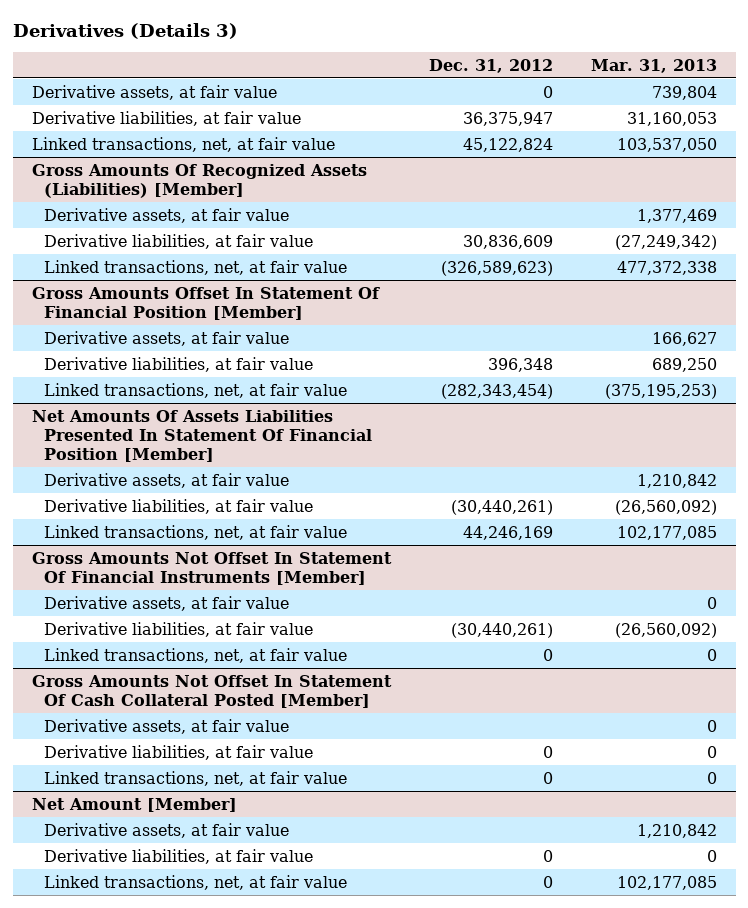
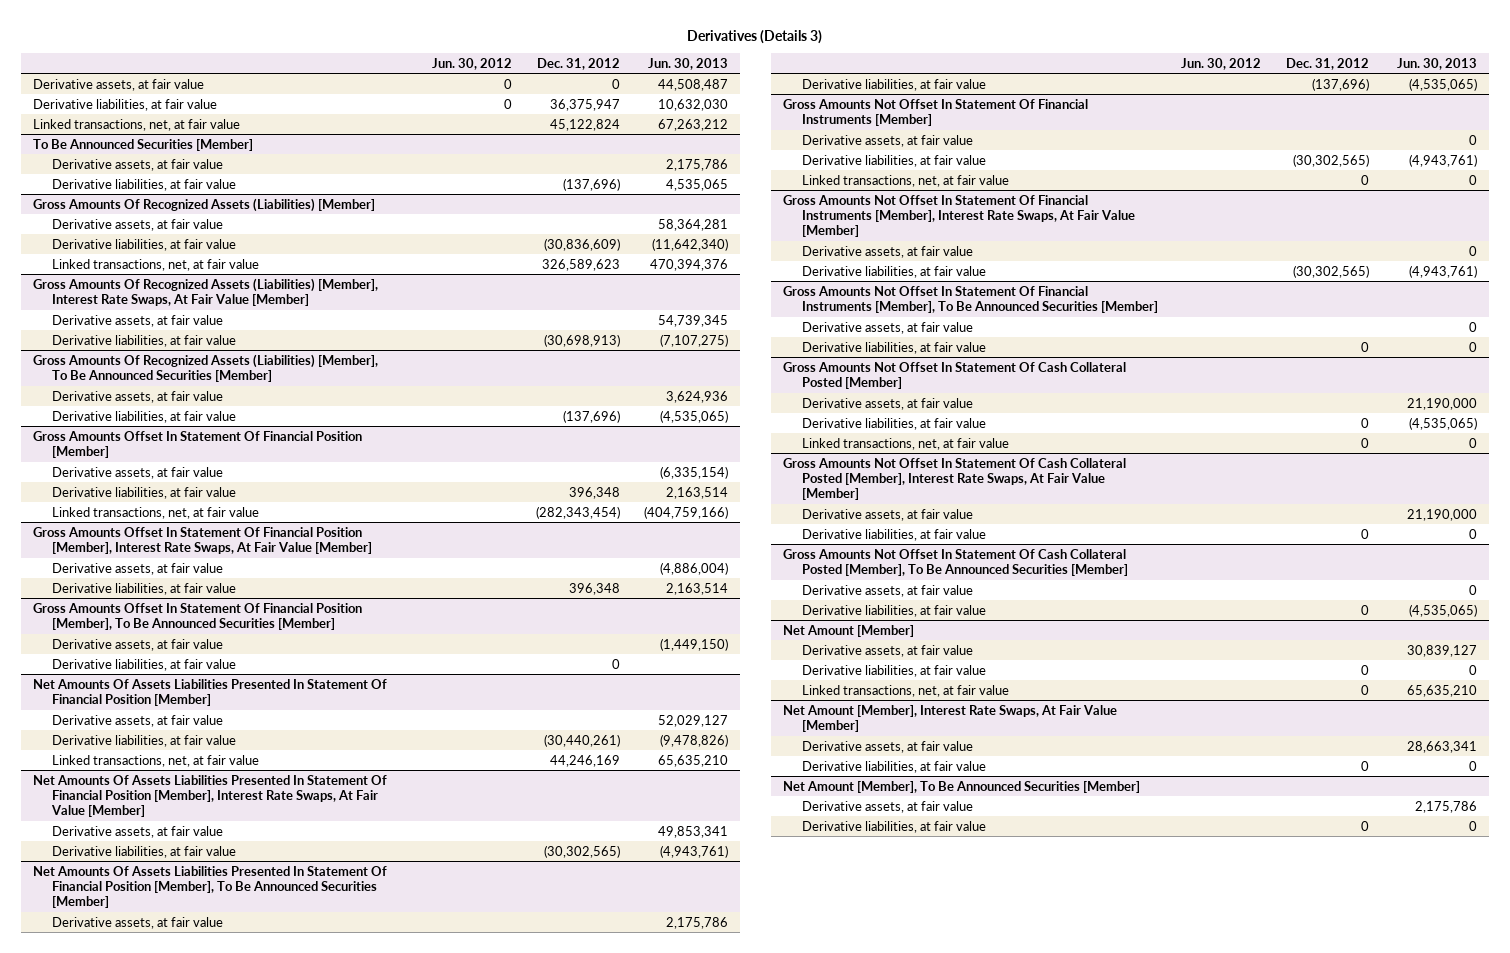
- | Dec. 31, 2012 | Mar. 31, 2013
+ | Jun. 30, 2012 | Dec. 31, 2012 | Jun. 30, 2013
+ To Be Announced Securities [Member]
+ Derivative assets, at fair value | | | 2,175,786
+ Derivative liabilities, at fair value | | (137,696) | 4,535,065
@ Gross Amounts Of Recognized Assets (Liabilities) [Member]
- Derivative liabilities, at fair value | 30,836,609 | (27,249,342)
- Linked transactions, net, at fair value | (326,589,623) | 477,372,338
+ Derivative liabilities, at fair value | | (30,836,609) | (11,642,340)
+ Linked transactions, net, at fair value | | 326,589,623 | 470,394,376
+ Gross Amounts Of Recognized Assets (Liabilities) [Member], Interest Rate Swaps, At Fair Value [Member]
+ Derivative assets, at fair value | | | 54,739,345
+ Derivative liabilities, at fair value | | (30,698,913) | (7,107,275)
+ Gross Amounts Of Recognized Assets (Liabilities) [Member], To Be Announced Securities [Member]
+ Derivative assets, at fair value | | | 3,624,936
+ Derivative liabilities, at fair value | | (137,696) | (4,535,065)
+ Gross Amounts Offset In Statement Of Financial Position [Member], Interest Rate Swaps, At Fair Value [Member]
+ Derivative assets, at fair value | | | (4,886,004)
+ Derivative liabilities, at fair value | | 396,348 | 2,163,514
+ Gross Amounts Offset In Statement Of Financial Position [Member], To Be Announced Securities [Member]
+ Derivative assets, at fair value | | | (1,449,150)
+ Derivative liabilities, at fair value | | 0 |
+ Net Amounts Of Assets Liabilities Presented In Statement Of Financial Position [Member], Interest Rate Swaps, At Fair Value [Member]
+ Derivative assets, at fair value | | | 49,853,341
+ Derivative liabilities, at fair value | | (30,302,565) | (4,943,761)
+ Net Amounts Of Assets Liabilities Presented In Statement Of Financial Position [Member], To Be Announced Securities [Member]
+ Derivative assets, at fair value | | | 2,175,786
+ Derivative liabilities, at fair value | | (137,696) | (4,535,065)
@ Gross Amounts Not Offset In Statement Of Financial Instruments [Member]
- Derivative liabilities, at fair value | (30,440,261) | (26,560,092)
+ Derivative liabilities, at fair value | | (30,302,565) | (4,943,761)
+ Gross Amounts Not Offset In Statement Of Financial Instruments [Member], Interest Rate Swaps, At Fair Value [Member]
+ Derivative assets, at fair value | | | 0
+ Derivative liabilities, at fair value | | (30,302,565) | (4,943,761)
+ Gross Amounts Not Offset In Statement Of Financial Instruments [Member], To Be Announced Securities [Member]
+ Derivative assets, at fair value | | | 0
+ Derivative liabilities, at fair value | | 0 | 0
+ Gross Amounts Not Offset In Statement Of Cash Collateral Posted [Member], Interest Rate Swaps, At Fair Value [Member]
+ Derivative assets, at fair value | | | 21,190,000
+ Derivative liabilities, at fair value | | 0 | 0
+ Gross Amounts Not Offset In Statement Of Cash Collateral Posted [Member], To Be Announced Securities [Member]
+ Derivative assets, at fair value | | | 0
+ Derivative liabilities, at fair value | | 0 | (4,535,065)
+ Net Amount [Member], Interest Rate Swaps, At Fair Value [Member]
+ Derivative assets, at fair value | | | 28,663,341
+ Derivative liabilities, at fair value | | 0 | 0
+ Net Amount [Member], To Be Announced Securities [Member]
+ Derivative assets, at fair value | | | 2,175,786
+ Derivative liabilities, at fair value | | 0 | 0

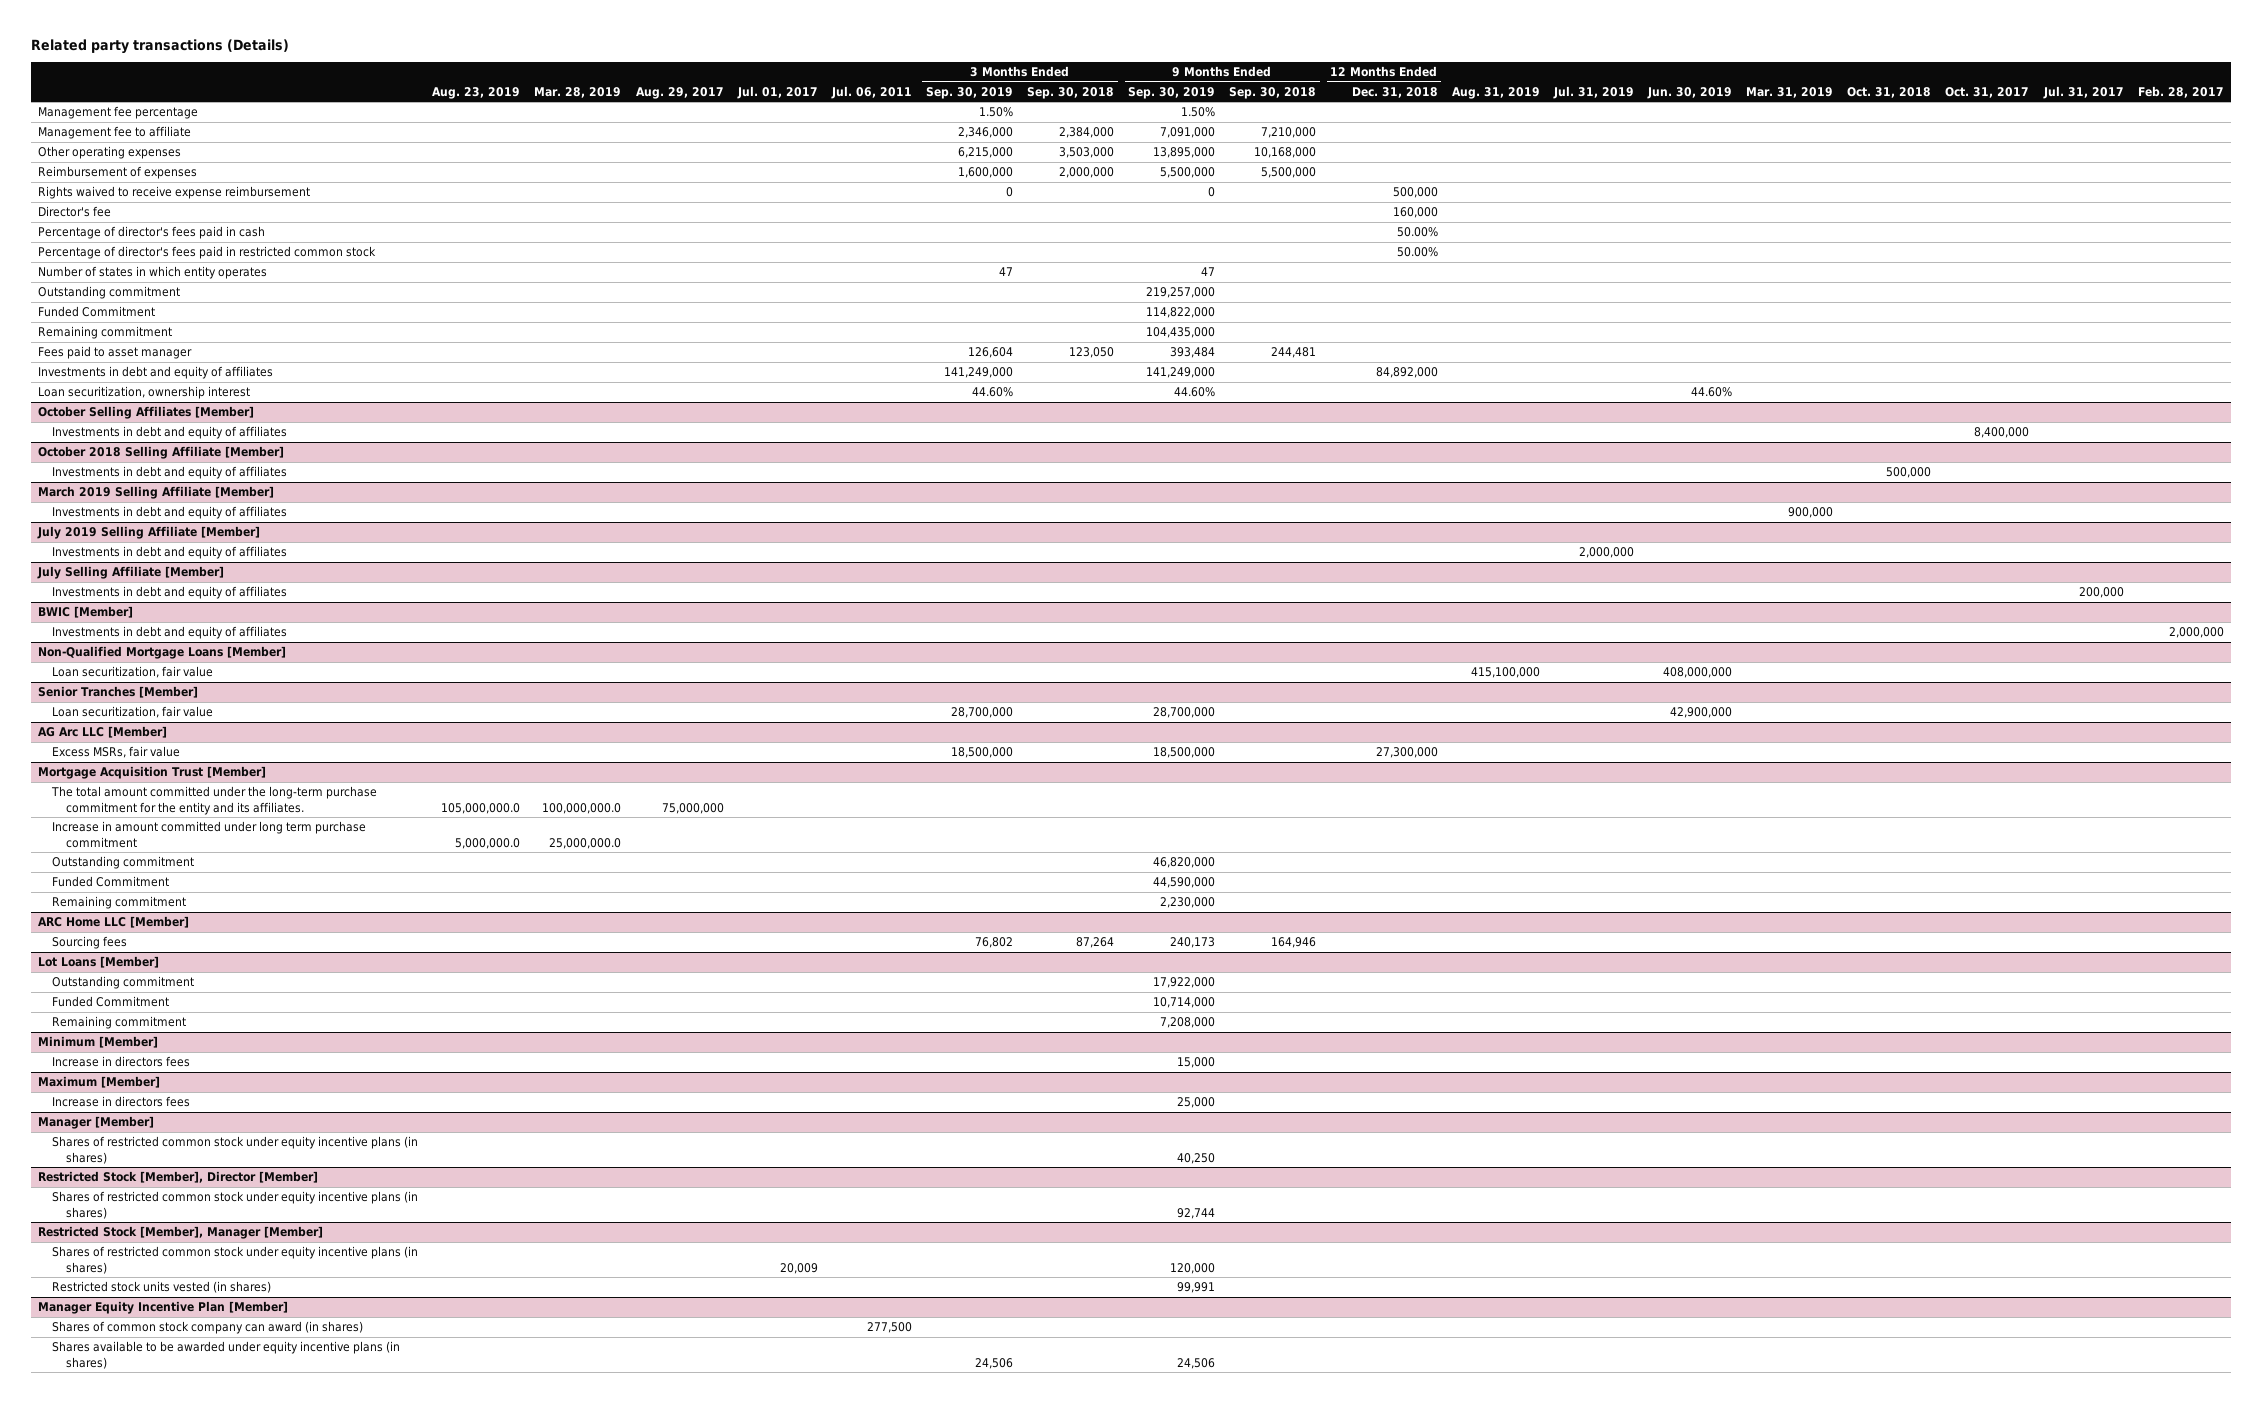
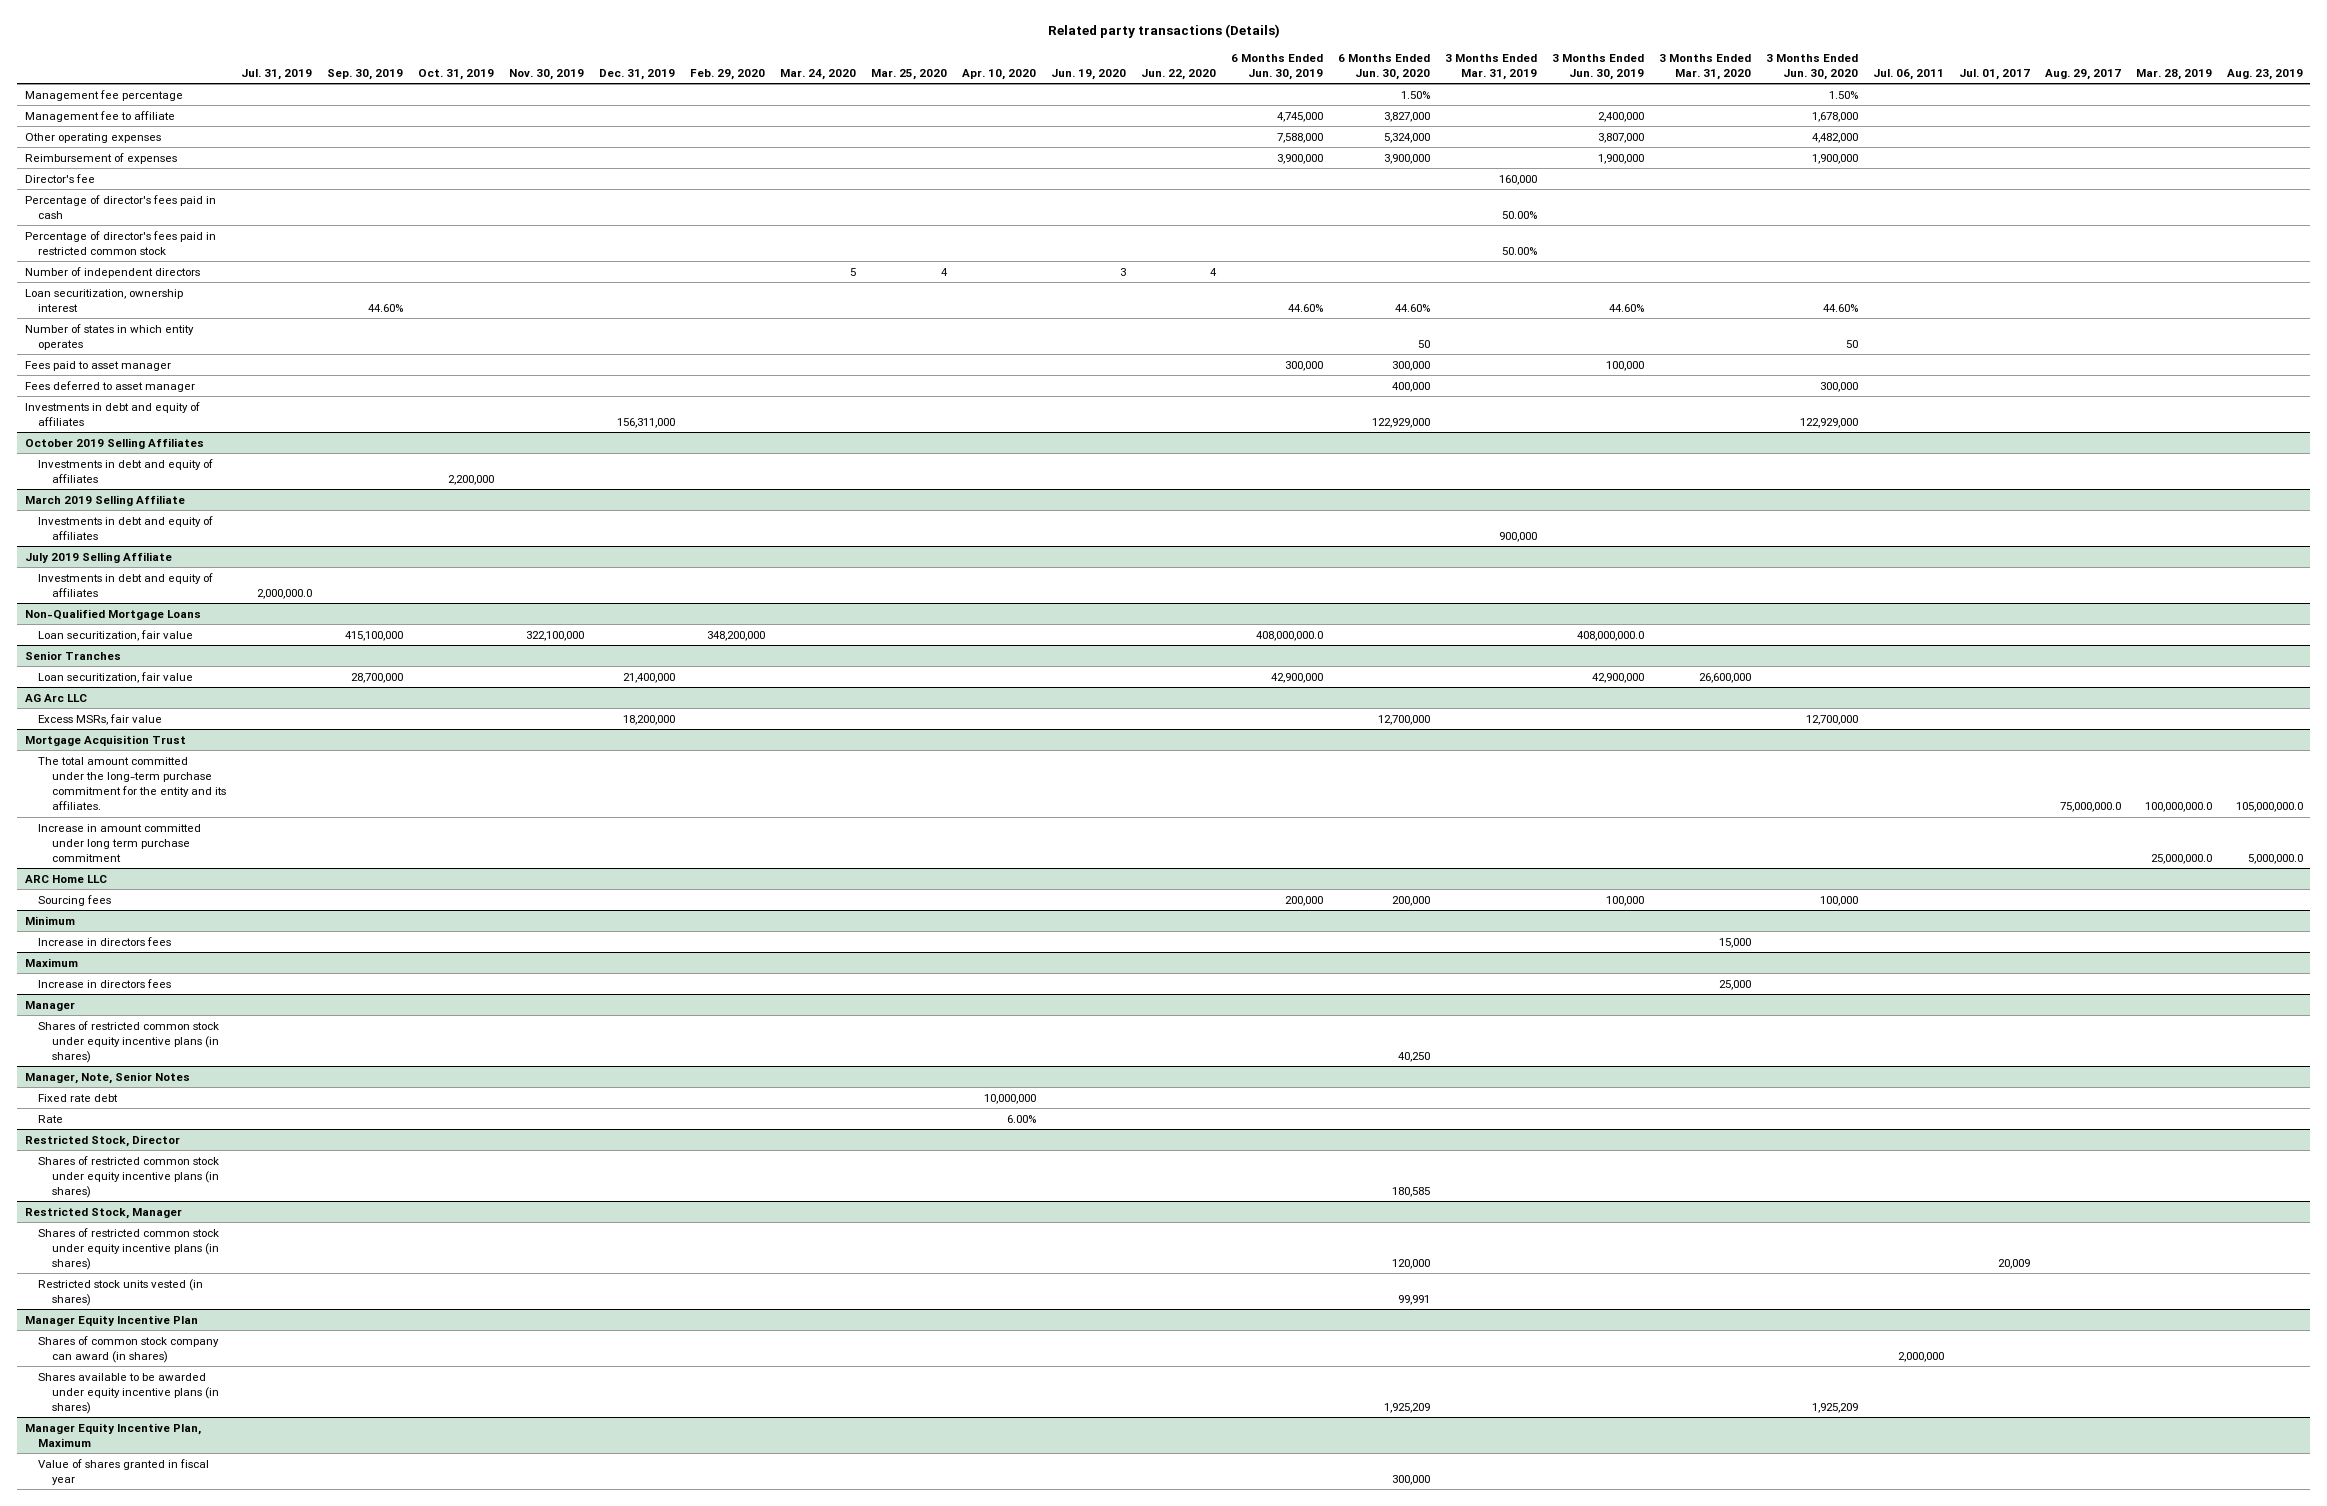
- | Aug. 23, 2019 | Mar. 28, 2019 | Aug. 29, 2017 | Jul. 01, 2017 | Jul. 06, 2011 | 3 Months Ended Sep. 30, 2019 | 3 Months Ended Sep. 30, 2018 | 9 Months Ended Sep. 30, 2019 | 9 Months Ended Sep. 30, 2018 | 12 Months Ended Dec. 31, 2018 | Aug. 31, 2019 | Jul. 31, 2019 | Jun. 30, 2019 | Mar. 31, 2019 | Oct. 31, 2018 | Oct. 31, 2017 | Jul. 31, 2017 | Feb. 28, 2017
+ | Jul. 31, 2019 | Sep. 30, 2019 | Oct. 31, 2019 | Nov. 30, 2019 | Dec. 31, 2019 | Feb. 29, 2020 | Mar. 24, 2020 | Mar. 25, 2020 | Apr. 10, 2020 | Jun. 19, 2020 | Jun. 22, 2020 | 6 Months Ended Jun. 30, 2019 | 6 Months Ended Jun. 30, 2020 | 3 Months Ended Mar. 31, 2019 | 3 Months Ended Jun. 30, 2019 | 3 Months Ended Mar. 31, 2020 | 3 Months Ended Jun. 30, 2020 | Jul. 06, 2011 | Jul. 01, 2017 | Aug. 29, 2017 | Mar. 28, 2019 | Aug. 23, 2019
- Rights waived to receive expense reimbursement | | | | | | 0 | | 0 | | 500,000 | | | | | | | |
+ Number of independent directors | | | | | | | 5 | 4 | | 3 | 4 | | | | | | | | | | |
moved up: Loan securitization, ownership interest | | 44.60% | | | | | | | | | | 44.60% | 44.60% | | 44.60% | | 44.60% | | | | |
- Outstanding commitment | | | | | | | | 219,257,000 | | | | | | | | | |
- Funded Commitment | | | | | | | | 114,822,000 | | | | | | | | | |
- Remaining commitment | | | | | | | | 104,435,000 | | | | | | | | | |
+ Fees deferred to asset manager | | | | | | | | | | | | | 400,000 | | | | 300,000 | | | | |
- October Selling Affiliates [Member]
- Investments in debt and equity of affiliates | | | | | | | | | | | | | | | | 8,400,000 | |
- October 2018 Selling Affiliate [Member]
- Investments in debt and equity of affiliates | | | | | | | | | | | | | | | 500,000 | | |
- March 2019 Selling Affiliate [Member]
+ October 2019 Selling Affiliates
+ Investments in debt and equity of affiliates | | | 2,200,000 | | | | | | | | | | | | | | | | | | |
+ March 2019 Selling Affiliate
- July 2019 Selling Affiliate [Member]
- Investments in debt and equity of affiliates | | | | | | | | | | | | 2,000,000 | | | | | |
- July Selling Affiliate [Member]
- Investments in debt and equity of affiliates | | | | | | | | | | | | | | | | | 200,000 |
- BWIC [Member]
- Investments in debt and equity of affiliates | | | | | | | | | | | | | | | | | | 2,000,000
- Non-Qualified Mortgage Loans [Member]
+ July 2019 Selling Affiliate
+ Investments in debt and equity of affiliates | 2,000,000.0 | | | | | | | | | | | | | | | | | | | | |
+ Non-Qualified Mortgage Loans
- Senior Tranches [Member]
+ Senior Tranches
- AG Arc LLC [Member]
+ AG Arc LLC
- Mortgage Acquisition Trust [Member]
- The total amount committed under the long-term purchase commitment for the entity and its affiliates. | 105,000,000.0 | 100,000,000.0 | 75,000,000 | | | | | | | | | | | | | | |
+ Mortgage Acquisition Trust
+ The total amount committed under the long-term purchase commitment for the entity and its affiliates. | | | | | | | | | | | | | | | | | | | | 75,000,000.0 | 100,000,000.0 | 105,000,000.0
- Outstanding commitment | | | | | | | | 46,820,000 | | | | | | | | | |
- Funded Commitment | | | | | | | | 44,590,000 | | | | | | | | | |
- Remaining commitment | | | | | | | | 2,230,000 | | | | | | | | | |
- ARC Home LLC [Member]
+ ARC Home LLC
- Lot Loans [Member]
- Outstanding commitment | | | | | | | | 17,922,000 | | | | | | | | | |
- Funded Commitment | | | | | | | | 10,714,000 | | | | | | | | | |
- Remaining commitment | | | | | | | | 7,208,000 | | | | | | | | | |
- Minimum [Member]
+ Minimum
- Maximum [Member]
+ Maximum
- Manager [Member]
+ Manager
- Restricted Stock [Member], Director [Member]
+ Manager, Note, Senior Notes
+ Fixed rate debt | | | | | | | | | 10,000,000 | | | | | | | | | | | | |
+ Rate | | | | | | | | | 6.00% | | | | | | | | | | | | |
+ Restricted Stock, Director
- Restricted Stock [Member], Manager [Member]
+ Restricted Stock, Manager
- Manager Equity Incentive Plan [Member]
- Shares of common stock company can award (in shares) | | | | | 277,500 | | | | | | | | | | | | |
+ Manager Equity Incentive Plan
+ Shares of common stock company can award (in shares) | | | | | | | | | | | | | | | | | | 2,000,000 | | | |
+ Manager Equity Incentive Plan, Maximum
+ Value of shares granted in fiscal year | | | | | | | | | | | | | 300,000 | | | | | | | | |

